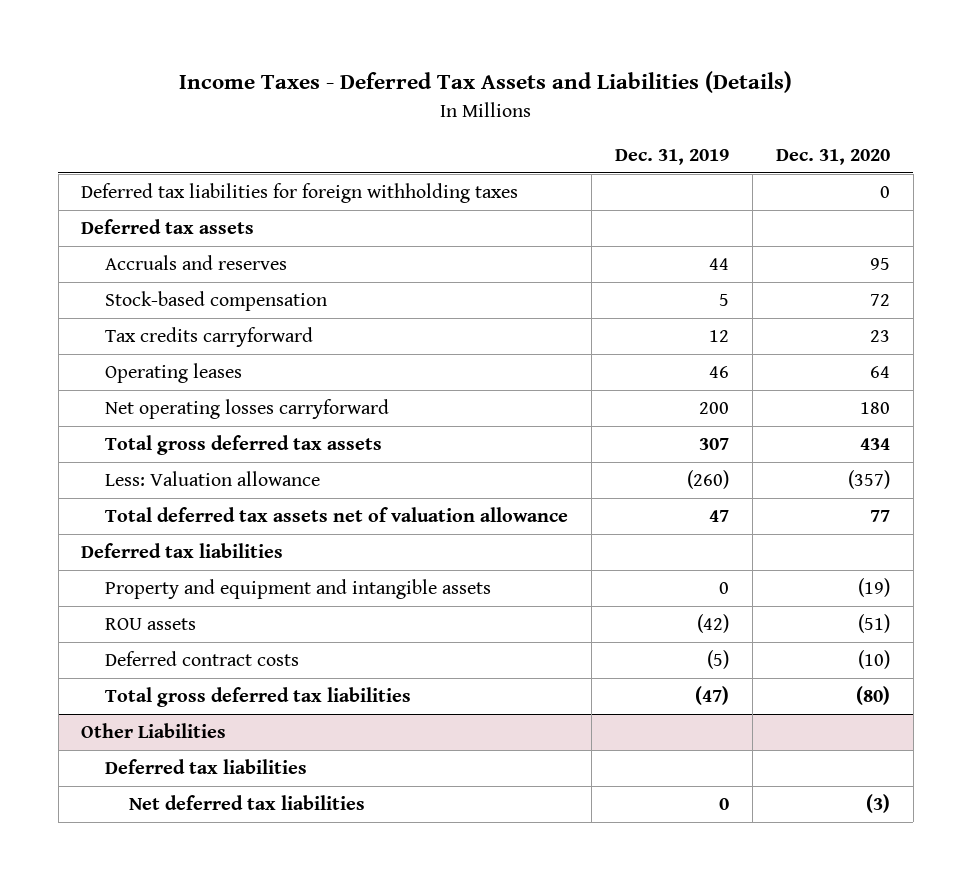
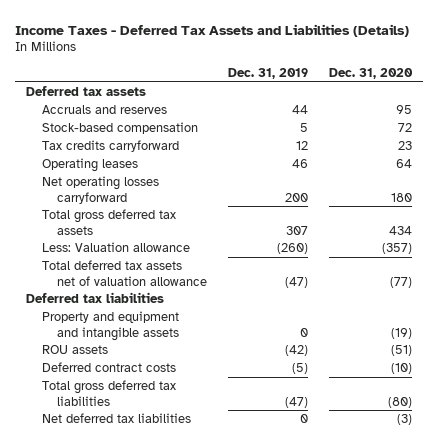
- Deferred tax liabilities for foreign withholding taxes | | 0
- Total deferred tax assets net of valuation allowance | 47 | 77
+ Total deferred tax assets net of valuation allowance | (47) | (77)
- Other Liabilities
- Deferred tax liabilities

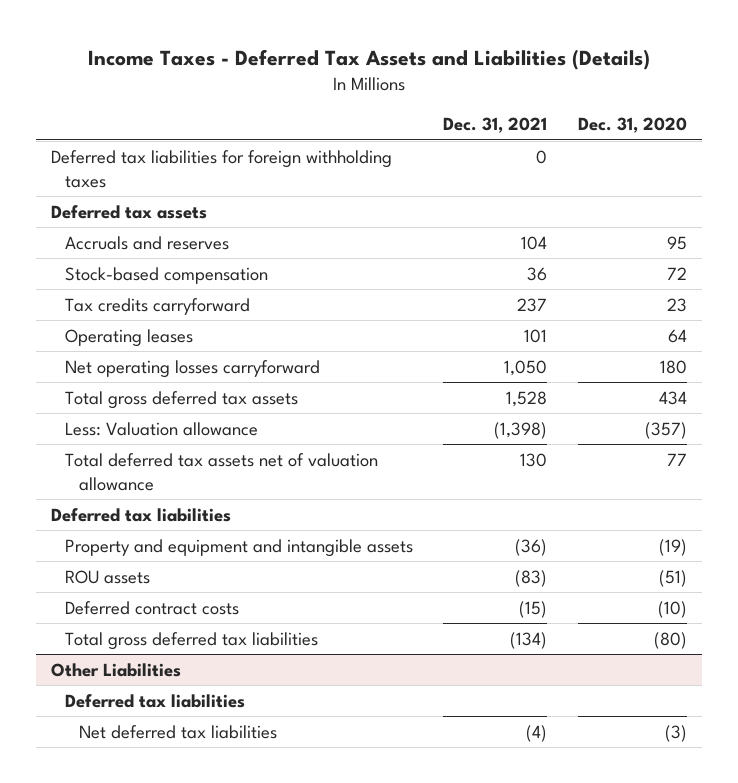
- | Dec. 31, 2019 | Dec. 31, 2020
+ | Dec. 31, 2021 | Dec. 31, 2020
+ Deferred tax liabilities for foreign withholding taxes | 0 |
- Total deferred tax assets net of valuation allowance | (47) | (77)
+ Total deferred tax assets net of valuation allowance | 130 | 77
+ Other Liabilities
+ Deferred tax liabilities

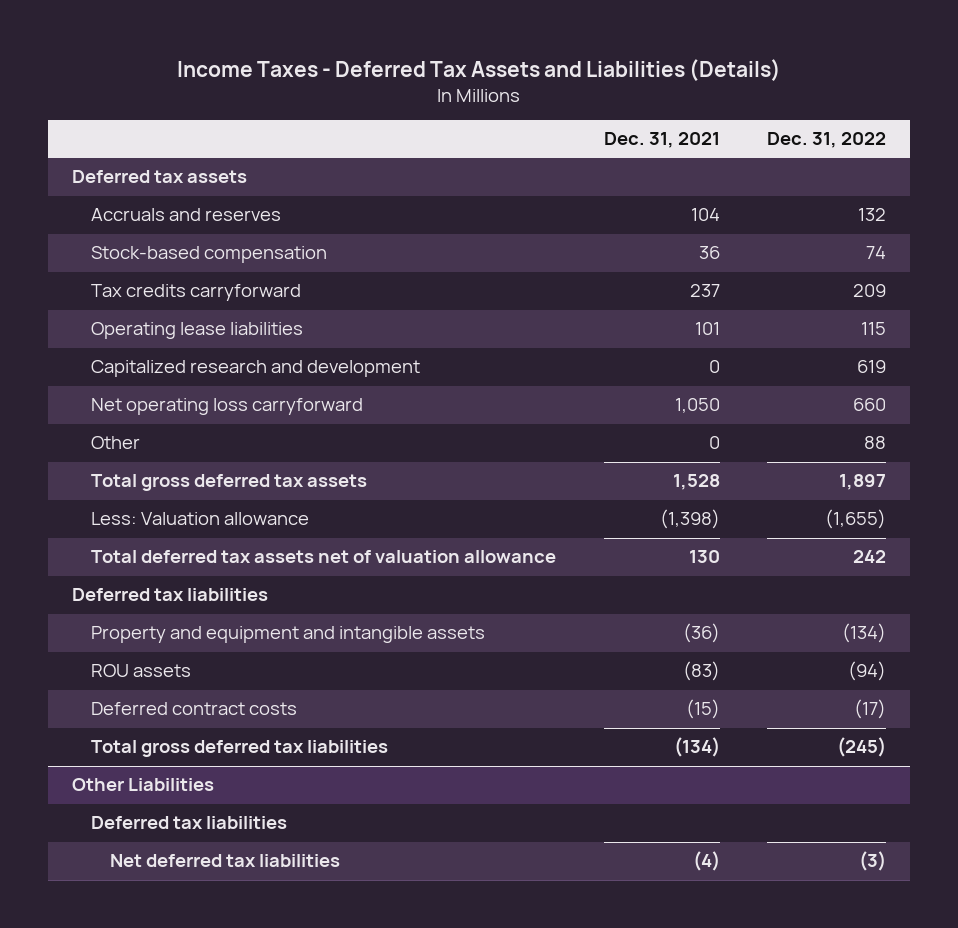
- | Dec. 31, 2021 | Dec. 31, 2020
+ | Dec. 31, 2021 | Dec. 31, 2022
- Deferred tax liabilities for foreign withholding taxes | 0 |
- Operating leases | 101 | 64
- Net operating losses carryforward | 1,050 | 180
+ Operating lease liabilities | 101 | 115
+ Capitalized research and development | 0 | 619
+ Net operating loss carryforward | 1,050 | 660
+ Other | 0 | 88

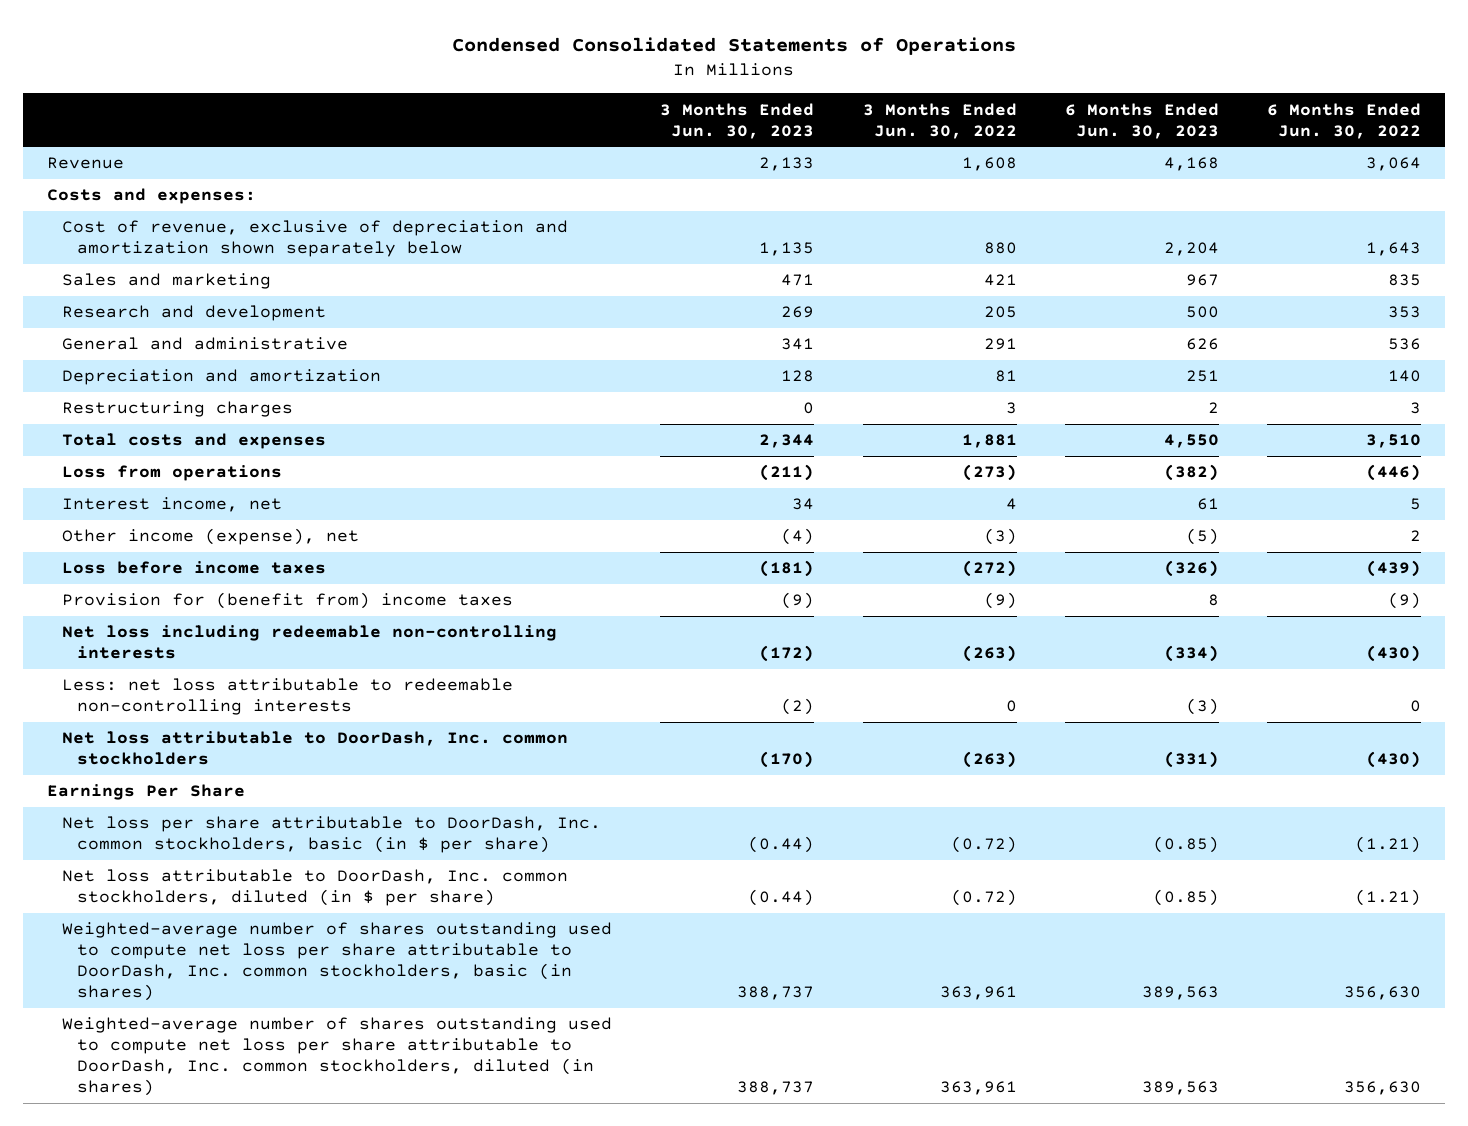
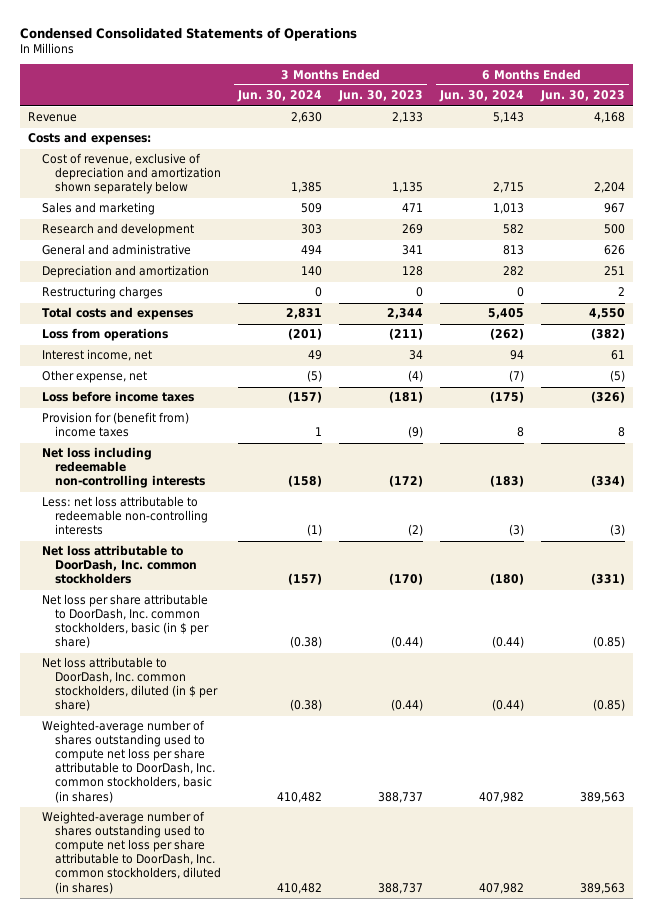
- | 3 Months Ended Jun. 30, 2023 | 3 Months Ended Jun. 30, 2022 | 6 Months Ended Jun. 30, 2023 | 6 Months Ended Jun. 30, 2022
+ | 3 Months Ended Jun. 30, 2024 | 3 Months Ended Jun. 30, 2023 | 6 Months Ended Jun. 30, 2024 | 6 Months Ended Jun. 30, 2023
- Other income (expense), net | (4) | (3) | (5) | 2
+ Other expense, net | (5) | (4) | (7) | (5)
- Earnings Per Share

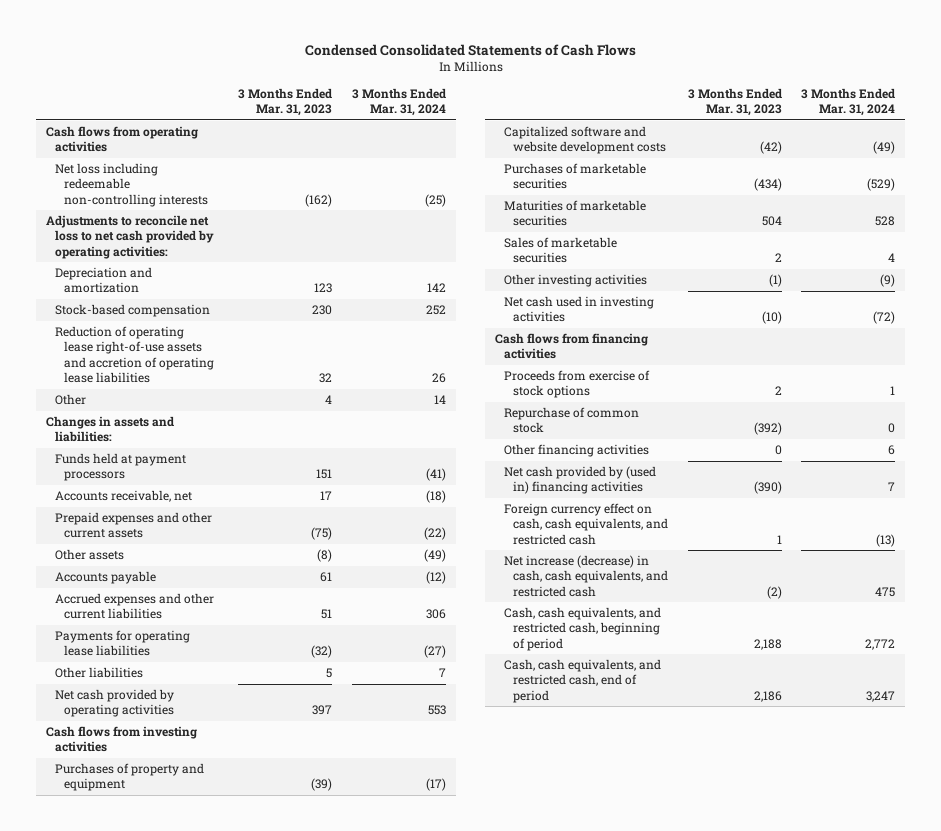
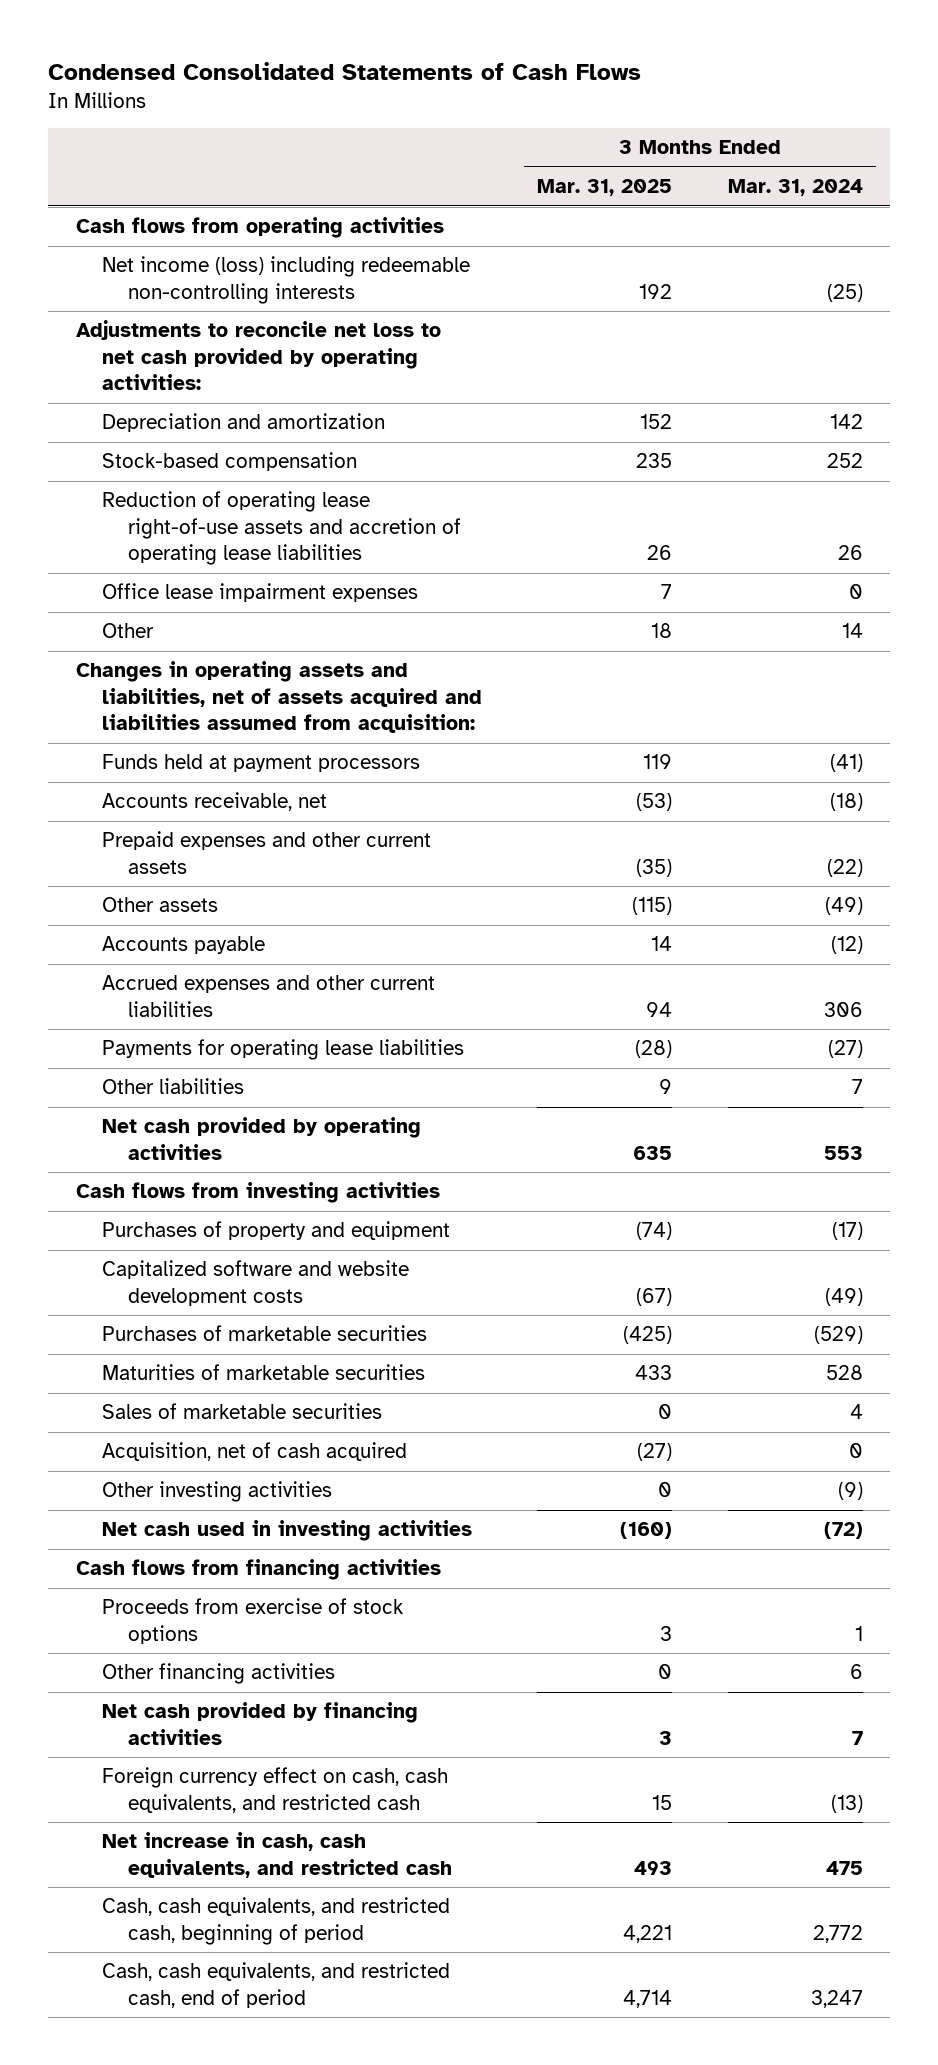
- | 3 Months Ended Mar. 31, 2023 | 3 Months Ended Mar. 31, 2024
+ | 3 Months Ended Mar. 31, 2025 | 3 Months Ended Mar. 31, 2024
- Net loss including redeemable non-controlling interests | (162) | (25)
+ Net income (loss) including redeemable non-controlling interests | 192 | (25)
+ Office lease impairment expenses | 7 | 0
- Changes in assets and liabilities:
+ Changes in operating assets and liabilities, net of assets acquired and liabilities assumed from acquisition:
+ Acquisition, net of cash acquired | (27) | 0
- Repurchase of common stock | (392) | 0
- Net cash provided by (used in) financing activities | (390) | 7
+ Net cash provided by financing activities | 3 | 7
- Net increase (decrease) in cash, cash equivalents, and restricted cash | (2) | 475
+ Net increase in cash, cash equivalents, and restricted cash | 493 | 475

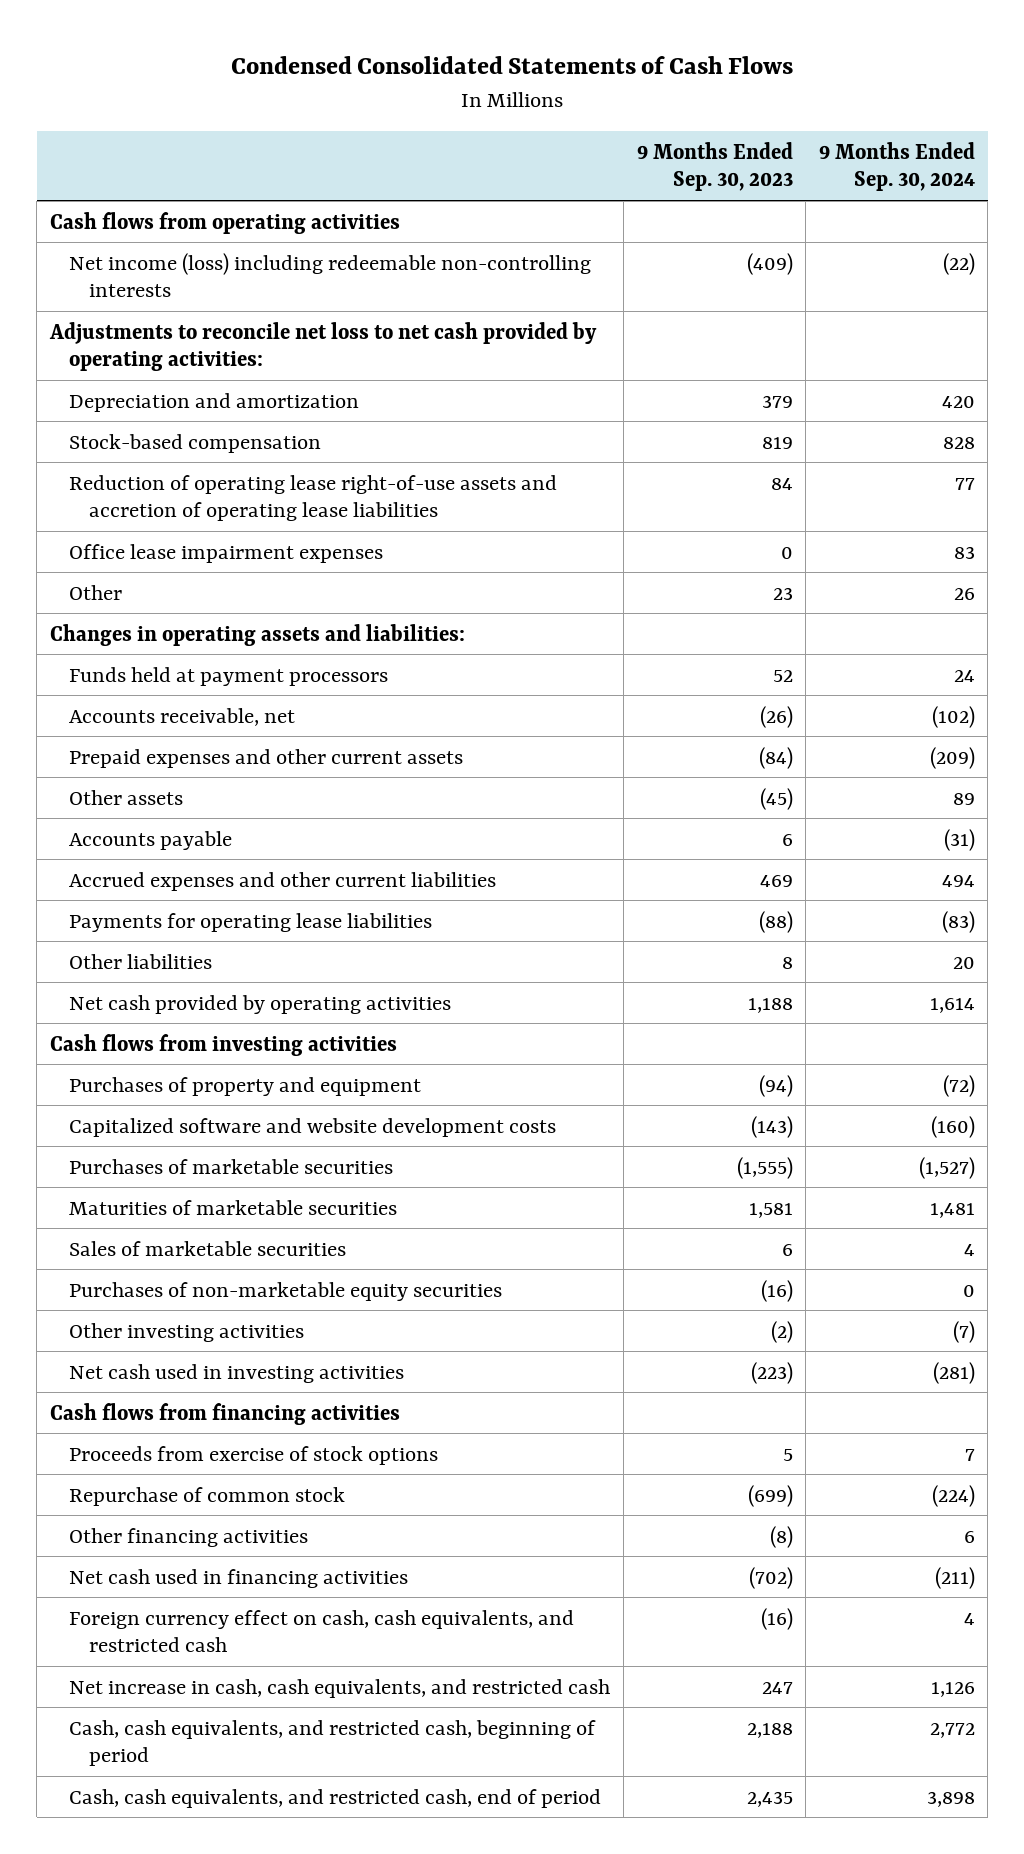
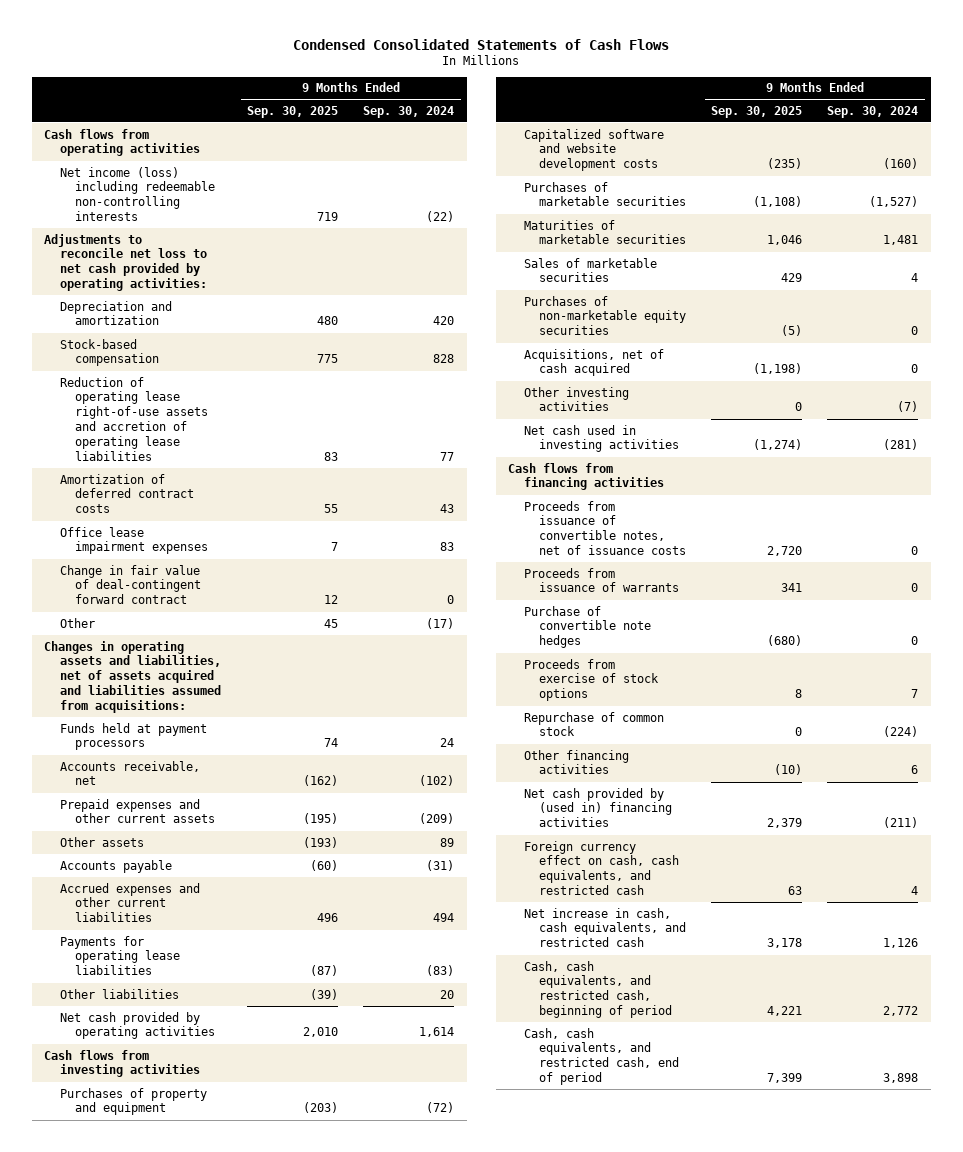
- | 9 Months Ended Sep. 30, 2023 | 9 Months Ended Sep. 30, 2024
+ | 9 Months Ended Sep. 30, 2025 | 9 Months Ended Sep. 30, 2024
+ Amortization of deferred contract costs | 55 | 43
- Other | 23 | 26
- Changes in operating assets and liabilities:
+ Change in fair value of deal-contingent forward contract | 12 | 0
+ Other | 45 | (17)
+ Changes in operating assets and liabilities, net of assets acquired and liabilities assumed from acquisitions:
+ Acquisitions, net of cash acquired | (1,198) | 0
+ Proceeds from issuance of convertible notes, net of issuance costs | 2,720 | 0
+ Proceeds from issuance of warrants | 341 | 0
+ Purchase of convertible note hedges | (680) | 0
- Net cash used in financing activities | (702) | (211)
+ Net cash provided by (used in) financing activities | 2,379 | (211)

